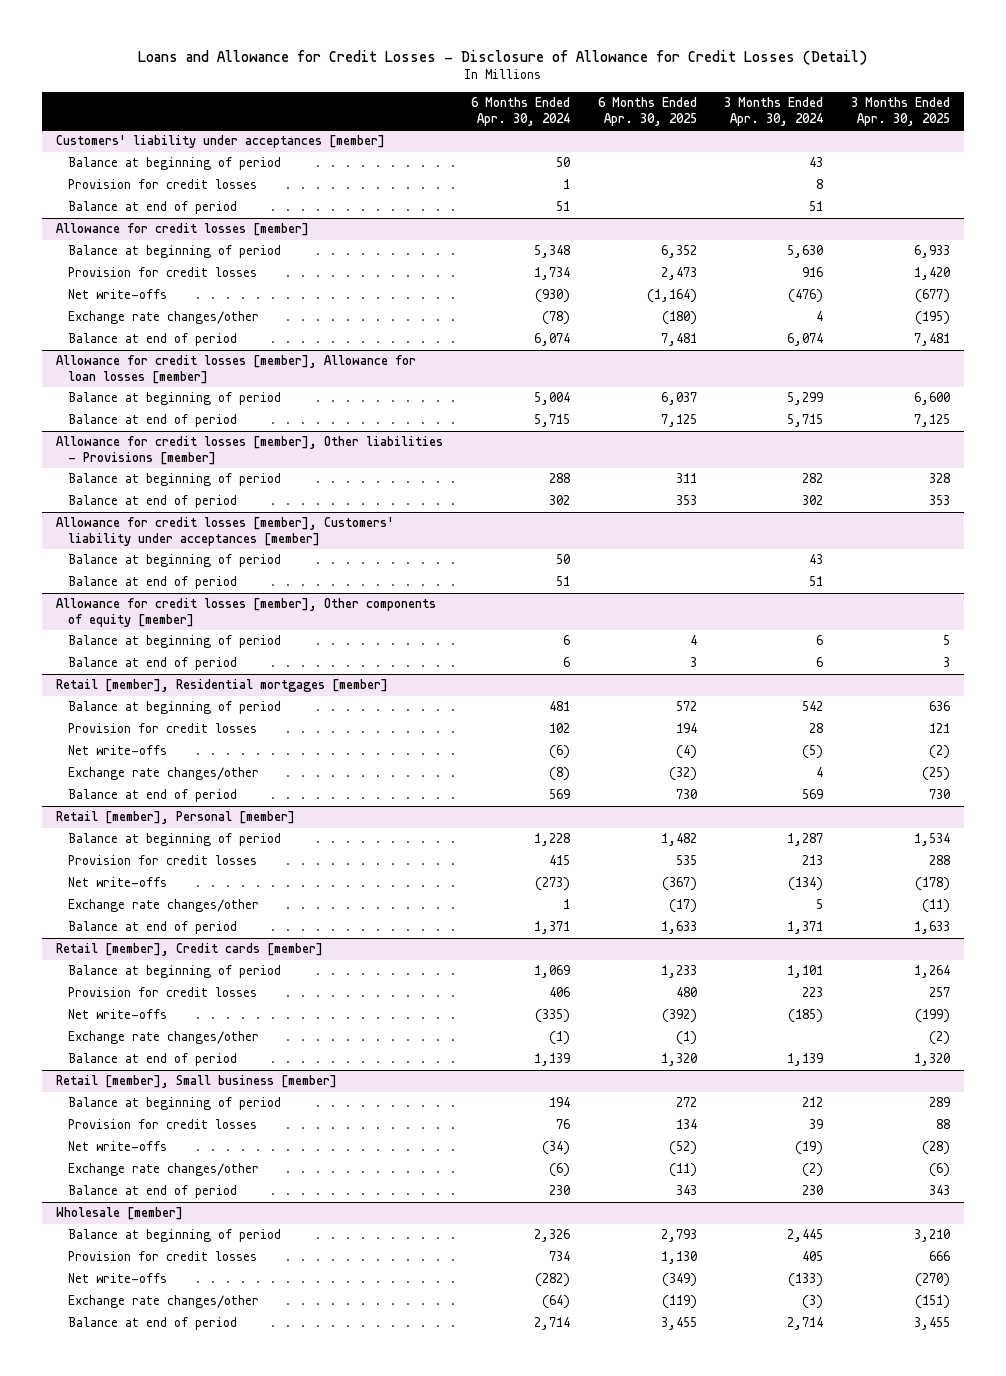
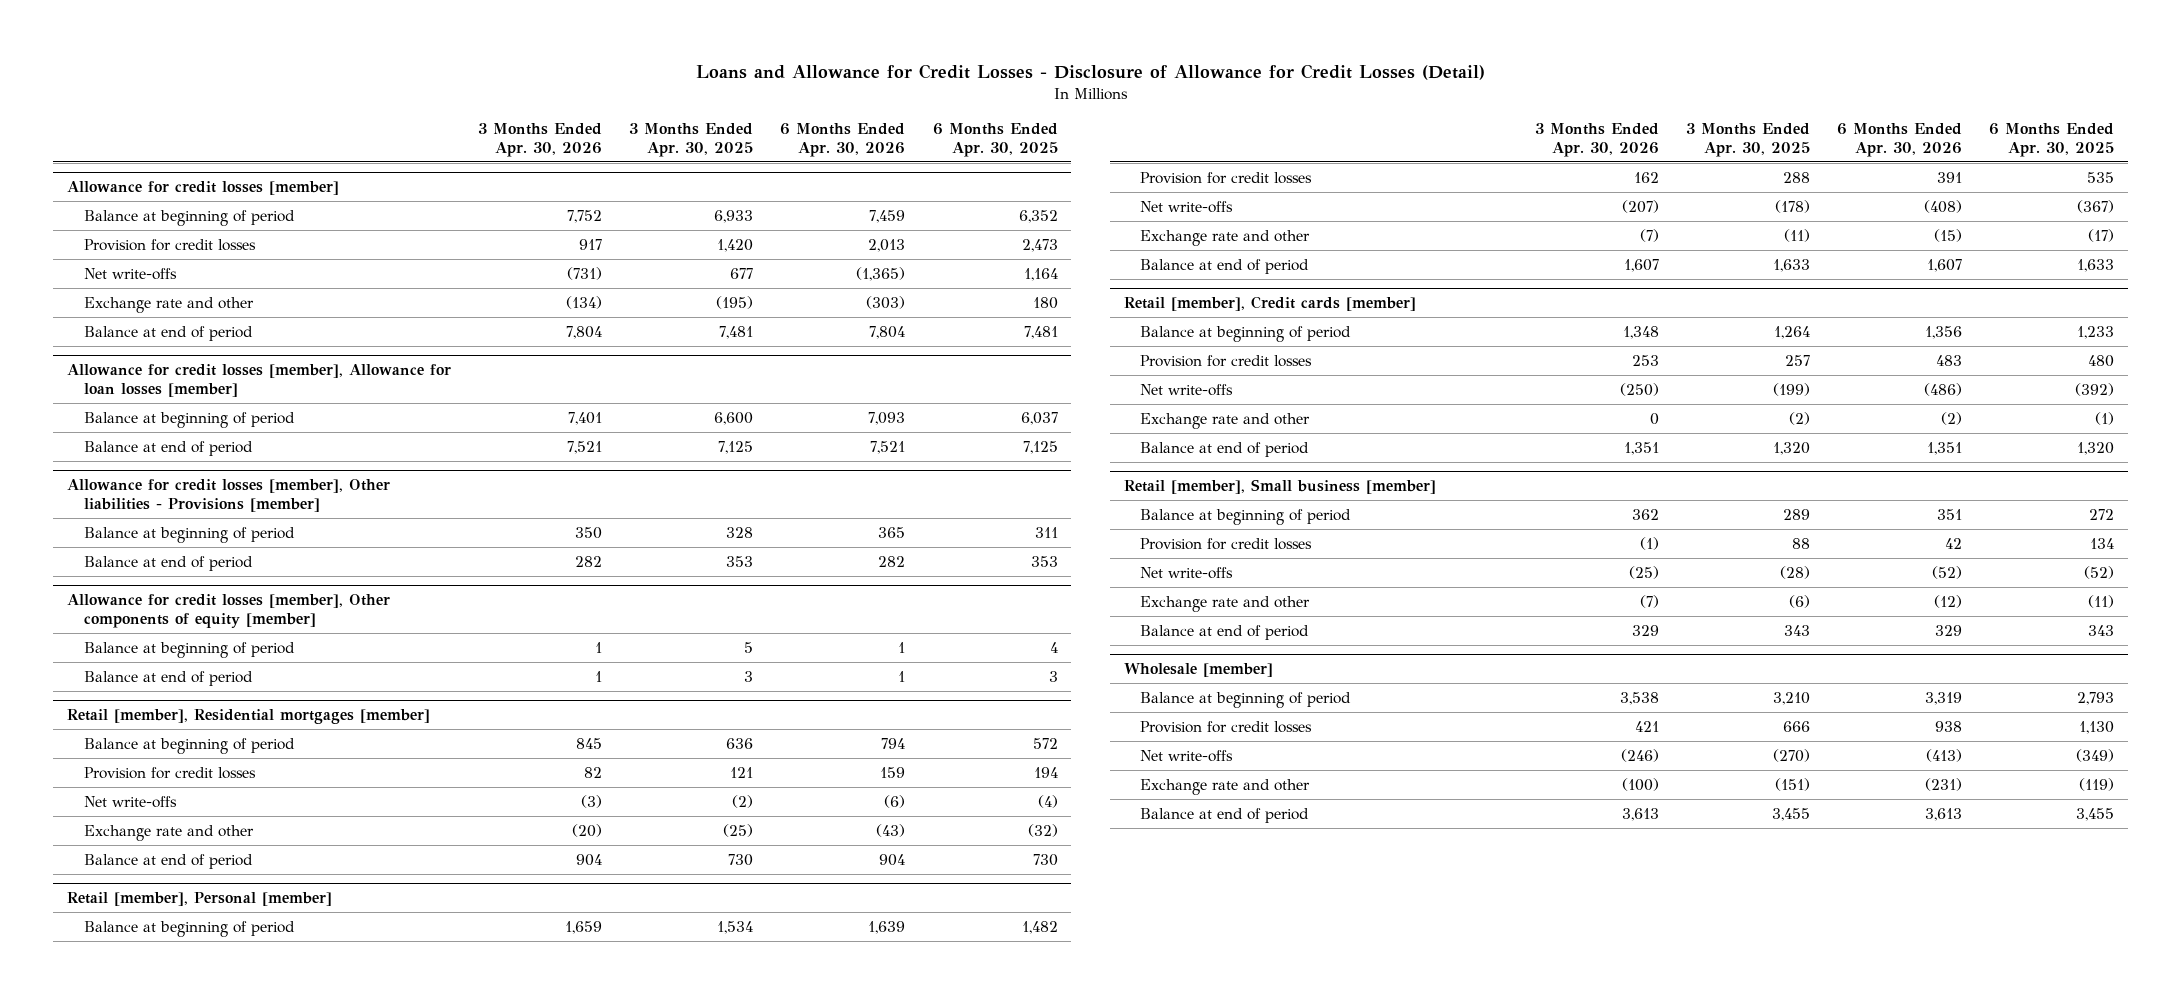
- | 6 Months Ended Apr. 30, 2024 | 6 Months Ended Apr. 30, 2025 | 3 Months Ended Apr. 30, 2024 | 3 Months Ended Apr. 30, 2025
+ | 3 Months Ended Apr. 30, 2026 | 3 Months Ended Apr. 30, 2025 | 6 Months Ended Apr. 30, 2026 | 6 Months Ended Apr. 30, 2025
- Customers' liability under acceptances [member]
- Balance at beginning of period | 50 | | 43 |
- Provision for credit losses | 1 | | 8 |
- Balance at end of period | 51 | | 51 |
@ Allowance for credit losses [member]
- Net write-offs | (930) | (1,164) | (476) | (677)
- Exchange rate changes/other | (78) | (180) | 4 | (195)
+ Net write-offs | (731) | 677 | (1,365) | 1,164
+ Exchange rate and other | (134) | (195) | (303) | 180
- Allowance for credit losses [member], Customers' liability under acceptances [member]
- Balance at beginning of period | 50 | | 43 |
- Balance at end of period | 51 | | 51 |
@ Retail [member], Residential mortgages [member]
- Exchange rate changes/other | (8) | (32) | 4 | (25)
+ Exchange rate and other | (20) | (25) | (43) | (32)
@ Retail [member], Personal [member]
- Exchange rate changes/other | 1 | (17) | 5 | (11)
+ Exchange rate and other | (7) | (11) | (15) | (17)
@ Retail [member], Credit cards [member]
- Exchange rate changes/other | (1) | (1) | | (2)
+ Exchange rate and other | 0 | (2) | (2) | (1)
@ Retail [member], Small business [member]
- Exchange rate changes/other | (6) | (11) | (2) | (6)
+ Exchange rate and other | (7) | (6) | (12) | (11)
@ Wholesale [member]
- Exchange rate changes/other | (64) | (119) | (3) | (151)
+ Exchange rate and other | (100) | (151) | (231) | (119)

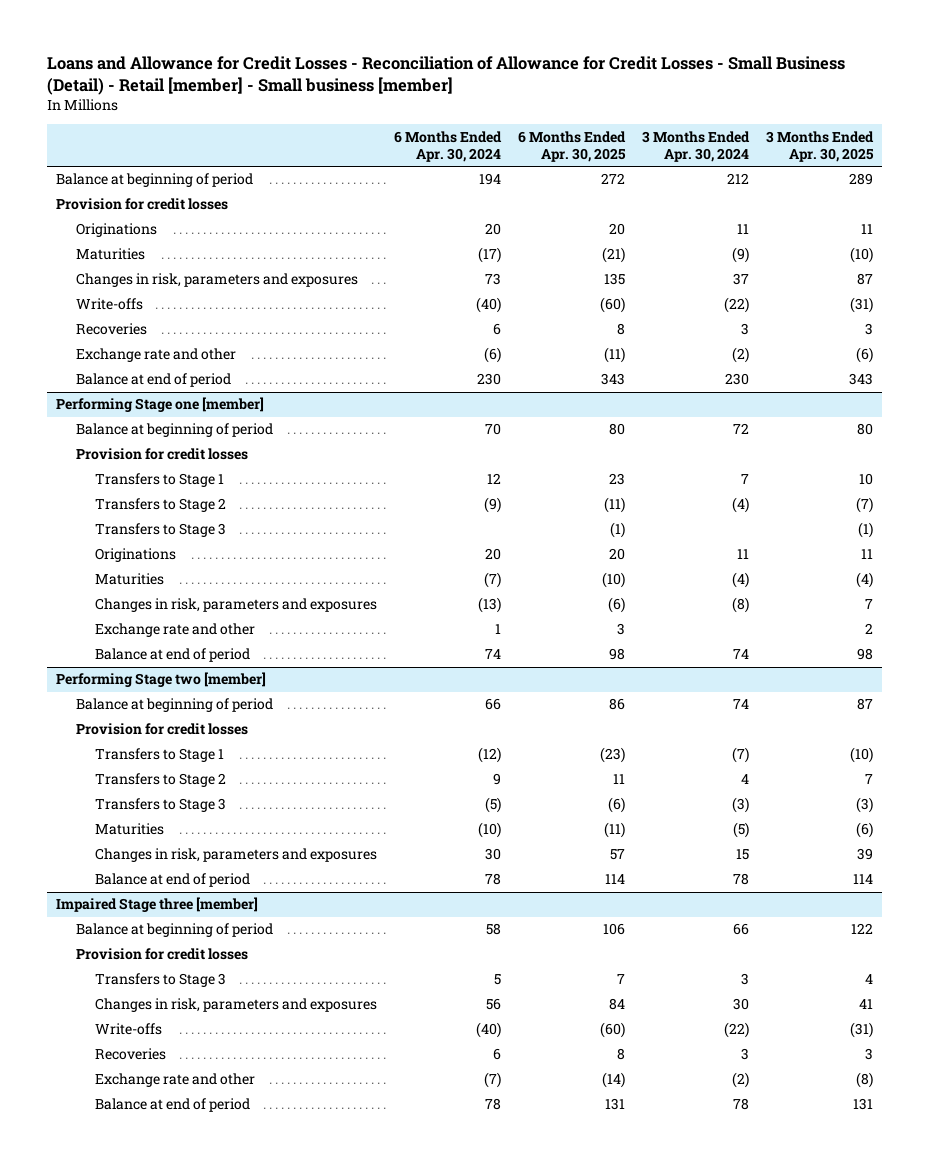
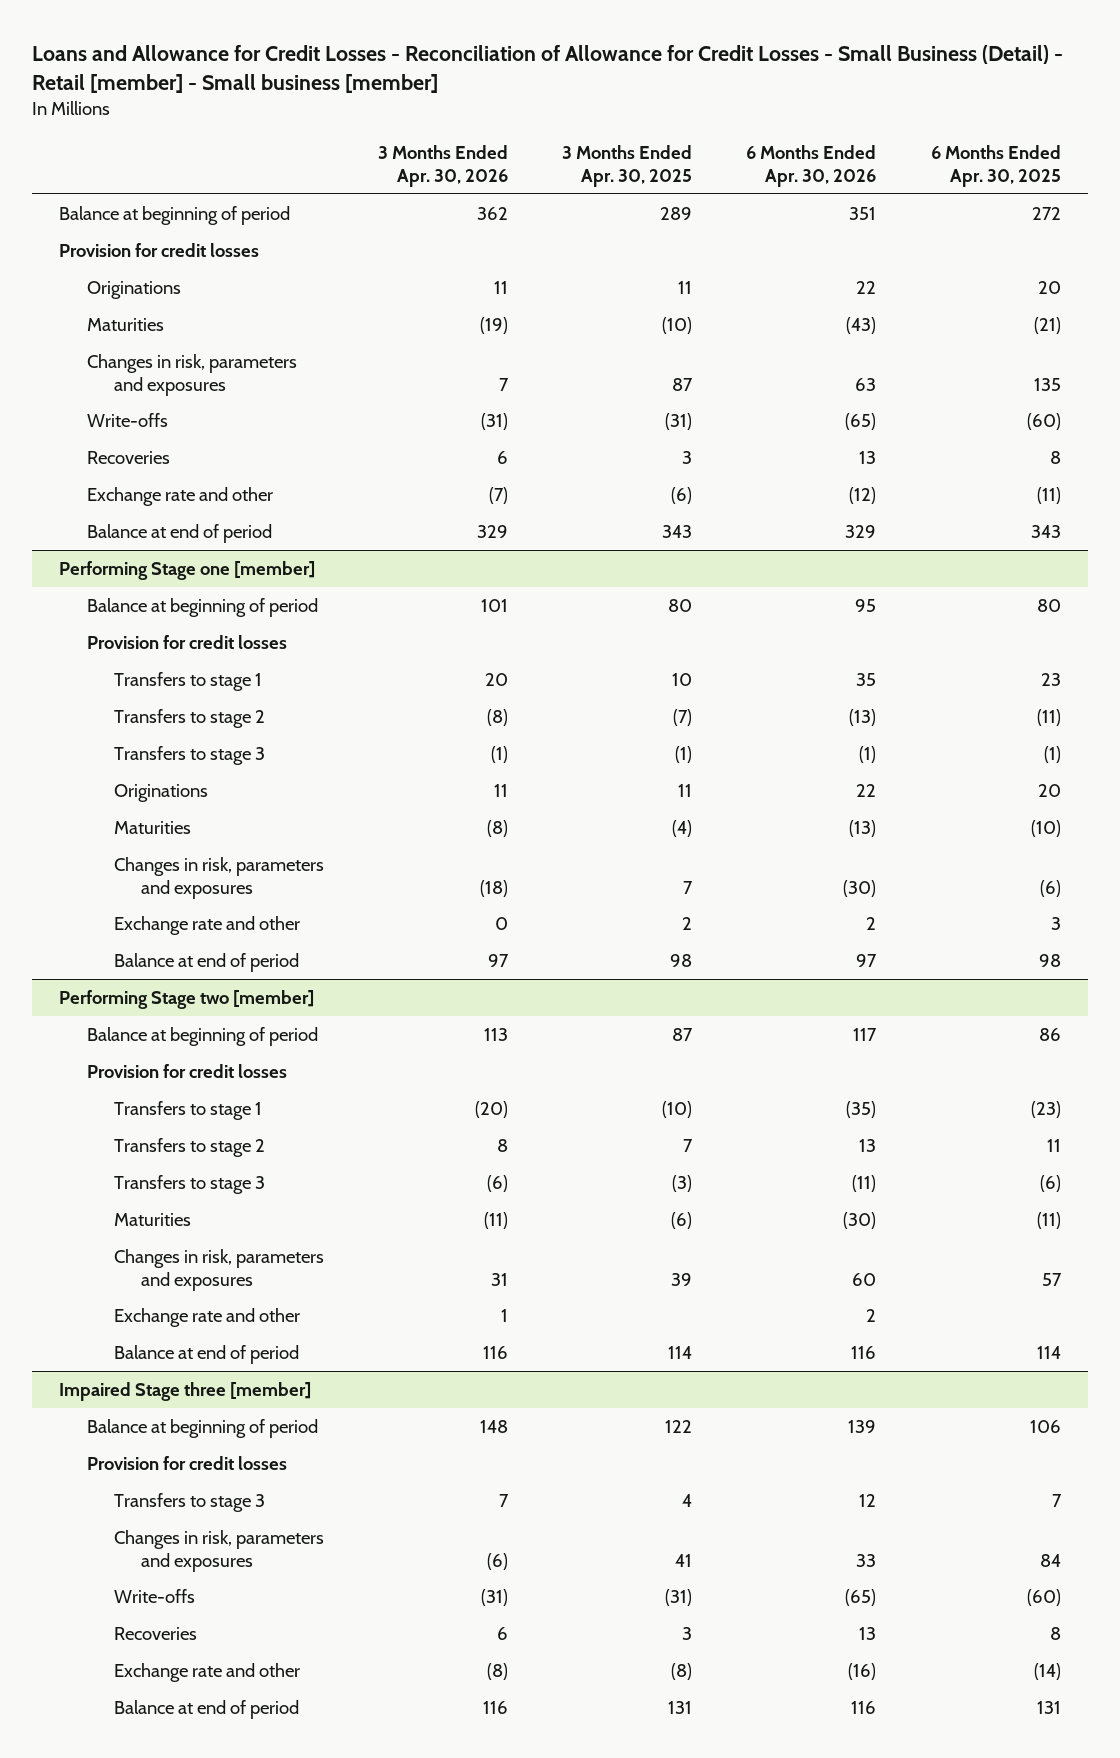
- | 6 Months Ended Apr. 30, 2024 | 6 Months Ended Apr. 30, 2025 | 3 Months Ended Apr. 30, 2024 | 3 Months Ended Apr. 30, 2025
+ | 3 Months Ended Apr. 30, 2026 | 3 Months Ended Apr. 30, 2025 | 6 Months Ended Apr. 30, 2026 | 6 Months Ended Apr. 30, 2025
@ Performing Stage one [member]
- Transfers to Stage 1 | 12 | 23 | 7 | 10
- Transfers to Stage 2 | (9) | (11) | (4) | (7)
- Transfers to Stage 3 | | (1) | | (1)
+ Transfers to stage 1 | 20 | 10 | 35 | 23
+ Transfers to stage 2 | (8) | (7) | (13) | (11)
+ Transfers to stage 3 | (1) | (1) | (1) | (1)
@ Performing Stage two [member]
- Transfers to Stage 1 | (12) | (23) | (7) | (10)
- Transfers to Stage 2 | 9 | 11 | 4 | 7
- Transfers to Stage 3 | (5) | (6) | (3) | (3)
+ Transfers to stage 1 | (20) | (10) | (35) | (23)
+ Transfers to stage 2 | 8 | 7 | 13 | 11
+ Transfers to stage 3 | (6) | (3) | (11) | (6)
+ Exchange rate and other | 1 | | 2 |
@ Impaired Stage three [member]
- Transfers to Stage 3 | 5 | 7 | 3 | 4
+ Transfers to stage 3 | 7 | 4 | 12 | 7

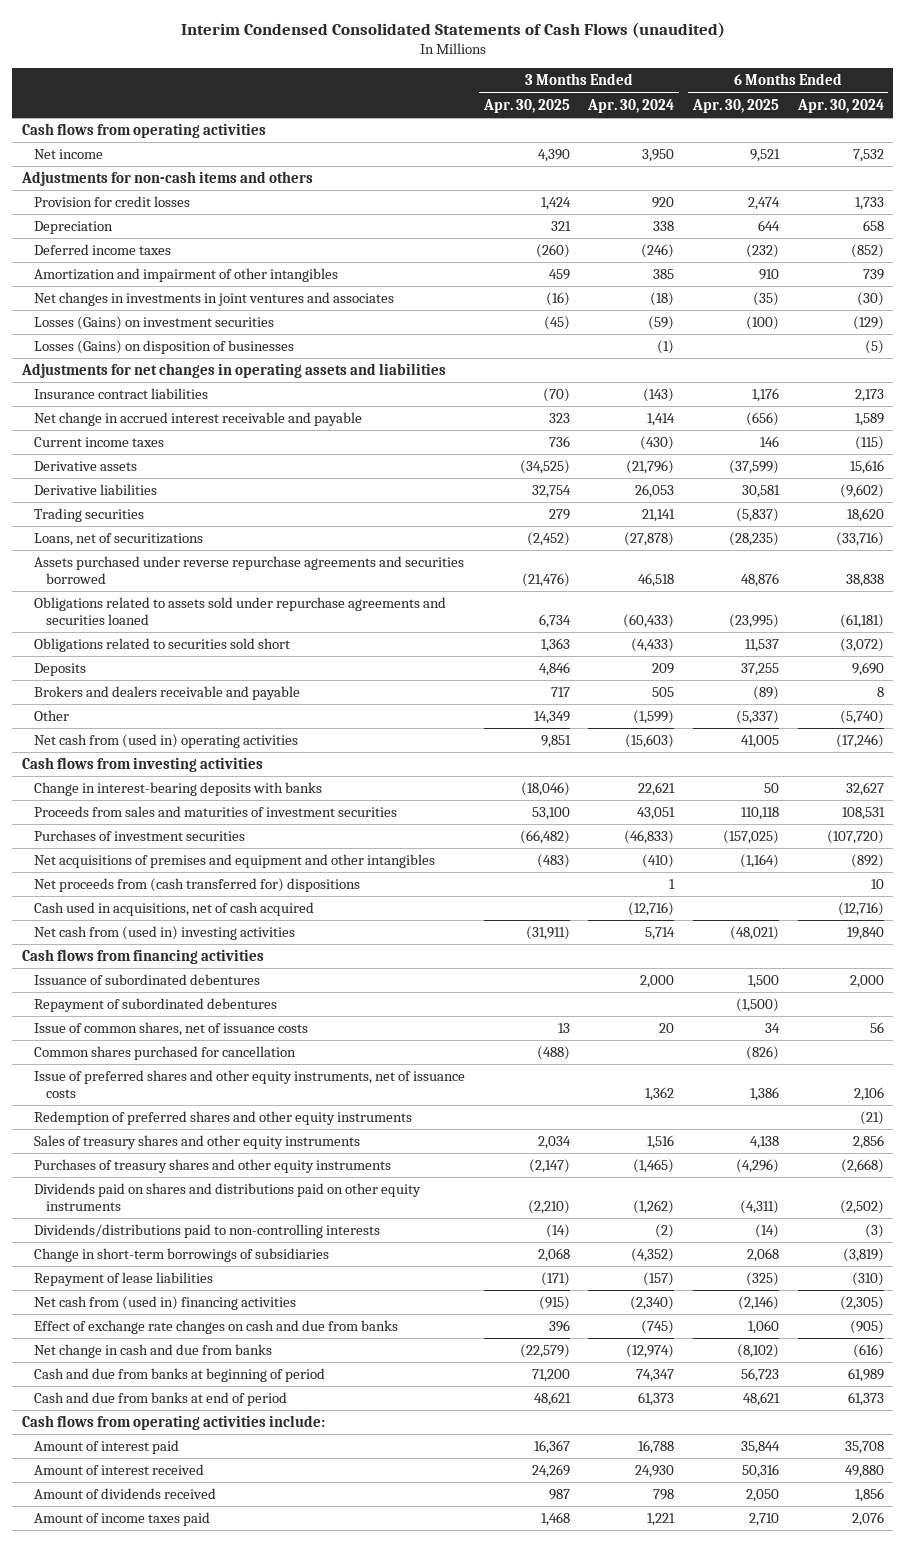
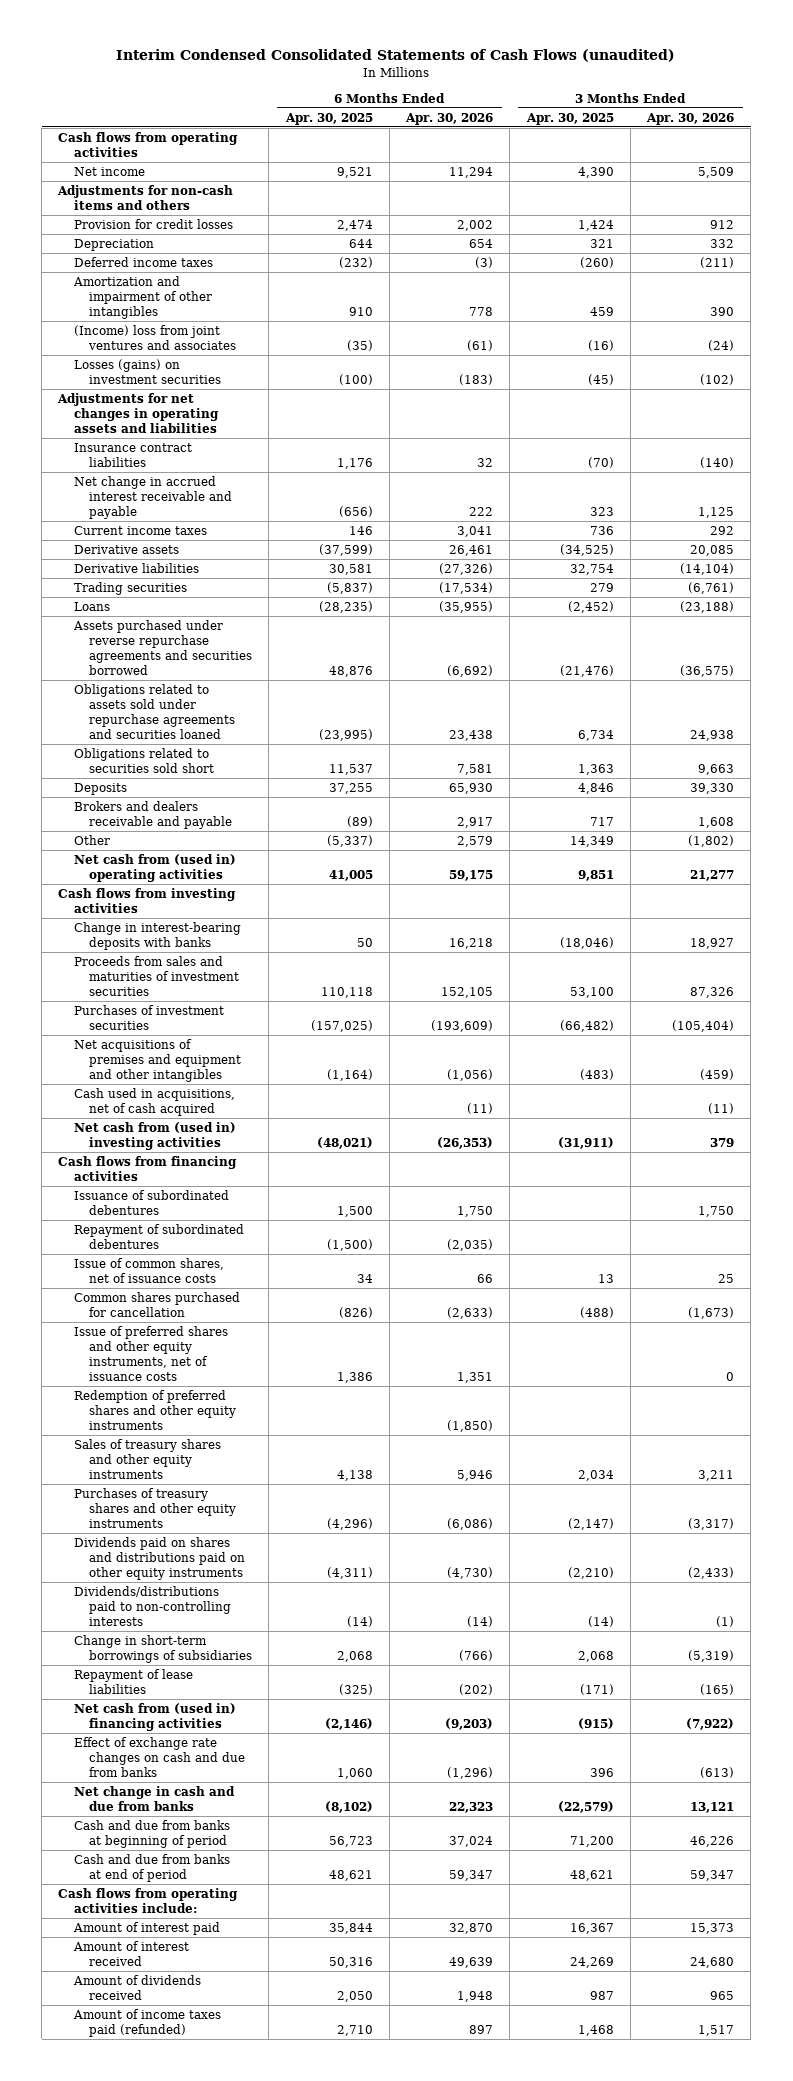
- | 3 Months Ended Apr. 30, 2025 | 3 Months Ended Apr. 30, 2024 | 6 Months Ended Apr. 30, 2025 | 6 Months Ended Apr. 30, 2024
+ | 6 Months Ended Apr. 30, 2025 | 6 Months Ended Apr. 30, 2026 | 3 Months Ended Apr. 30, 2025 | 3 Months Ended Apr. 30, 2026
- Net changes in investments in joint ventures and associates | (16) | (18) | (35) | (30)
- Losses (Gains) on investment securities | (45) | (59) | (100) | (129)
- Losses (Gains) on disposition of businesses | | (1) | | (5)
+ (Income) loss from joint ventures and associates | (35) | (61) | (16) | (24)
+ Losses (gains) on investment securities | (100) | (183) | (45) | (102)
- Loans, net of securitizations | (2,452) | (27,878) | (28,235) | (33,716)
+ Loans | (28,235) | (35,955) | (2,452) | (23,188)
- Net proceeds from (cash transferred for) dispositions | | 1 | | 10
- Amount of income taxes paid | 1,468 | 1,221 | 2,710 | 2,076
+ Amount of income taxes paid (refunded) | 2,710 | 897 | 1,468 | 1,517

